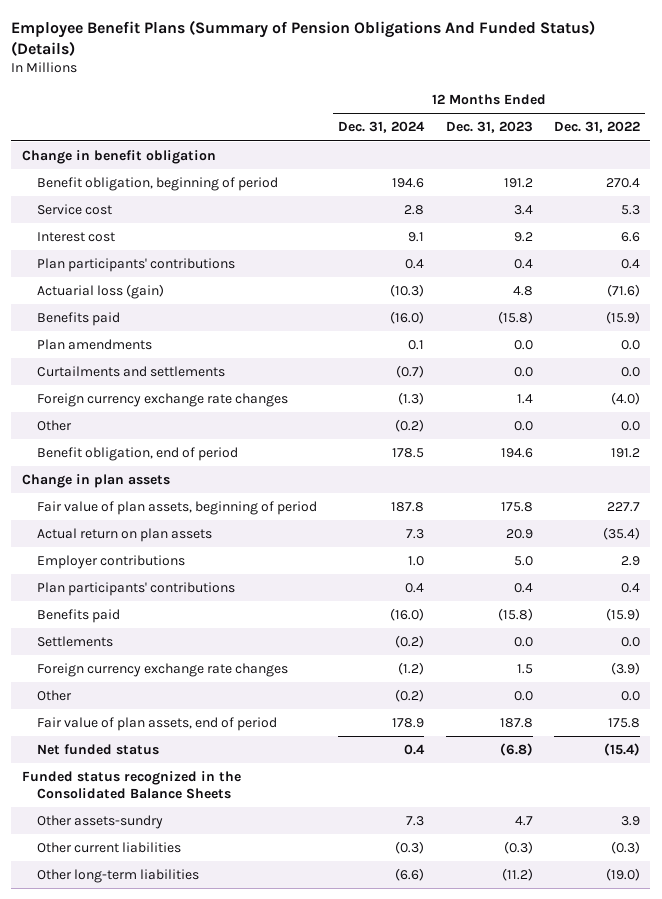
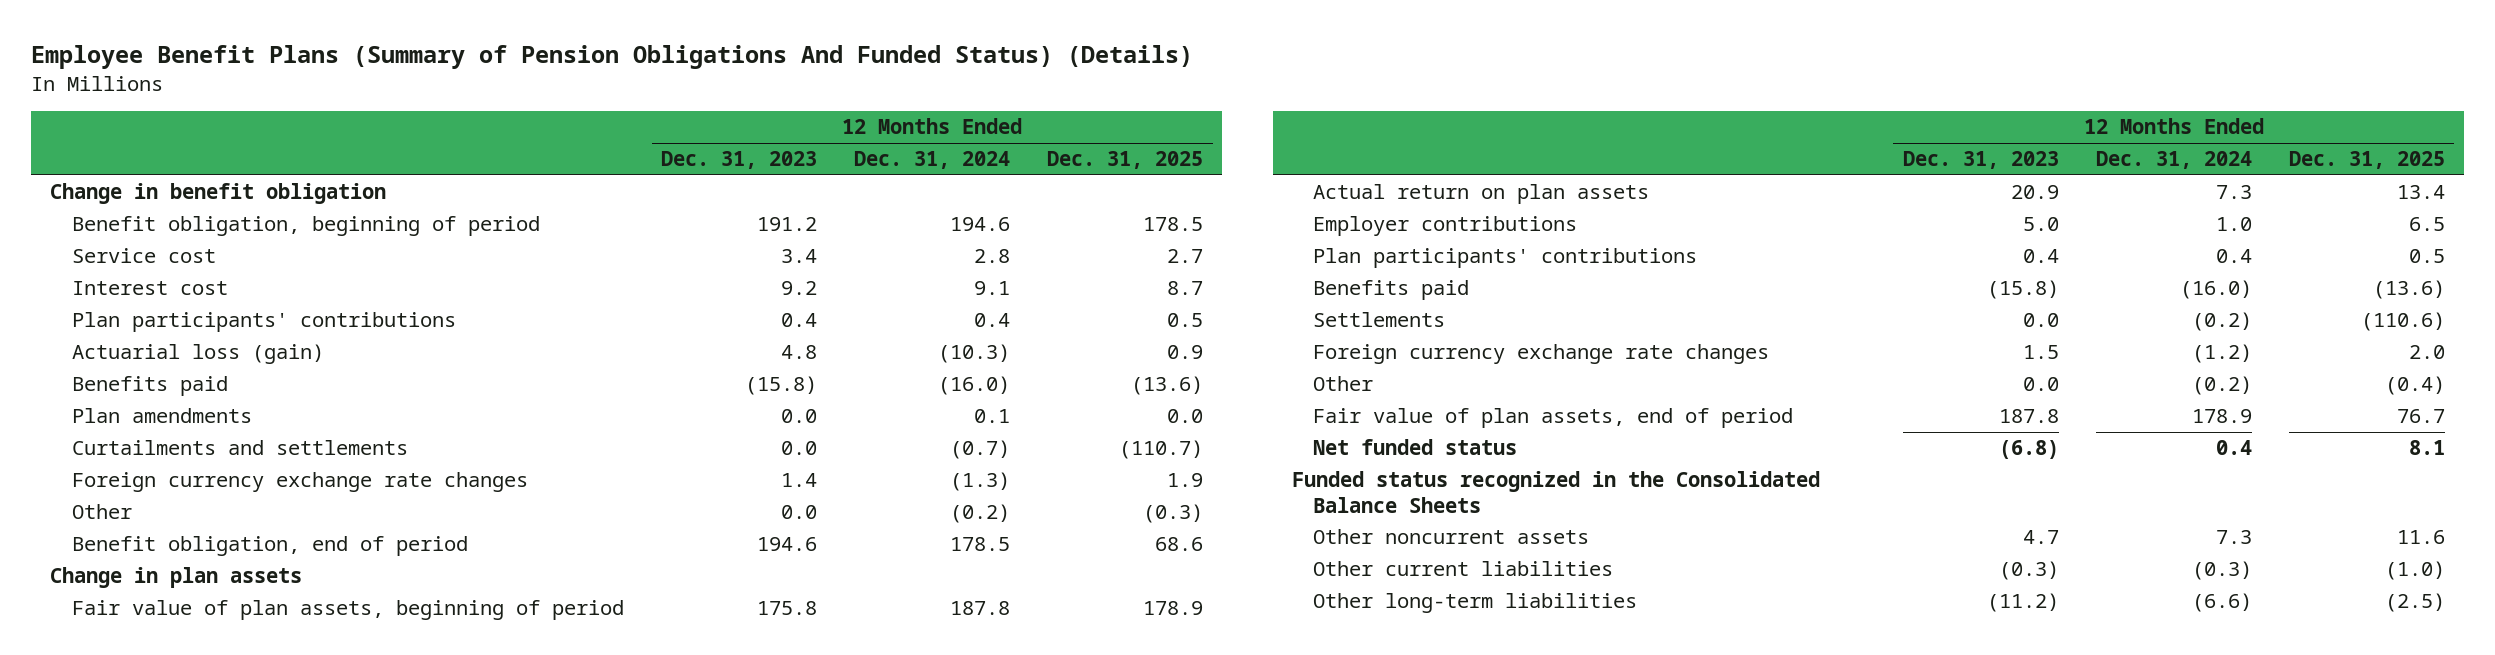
- | 12 Months Ended Dec. 31, 2024 | 12 Months Ended Dec. 31, 2023 | 12 Months Ended Dec. 31, 2022
+ | 12 Months Ended Dec. 31, 2023 | 12 Months Ended Dec. 31, 2024 | 12 Months Ended Dec. 31, 2025
- Other assets-sundry | 7.3 | 4.7 | 3.9
+ Other noncurrent assets | 4.7 | 7.3 | 11.6

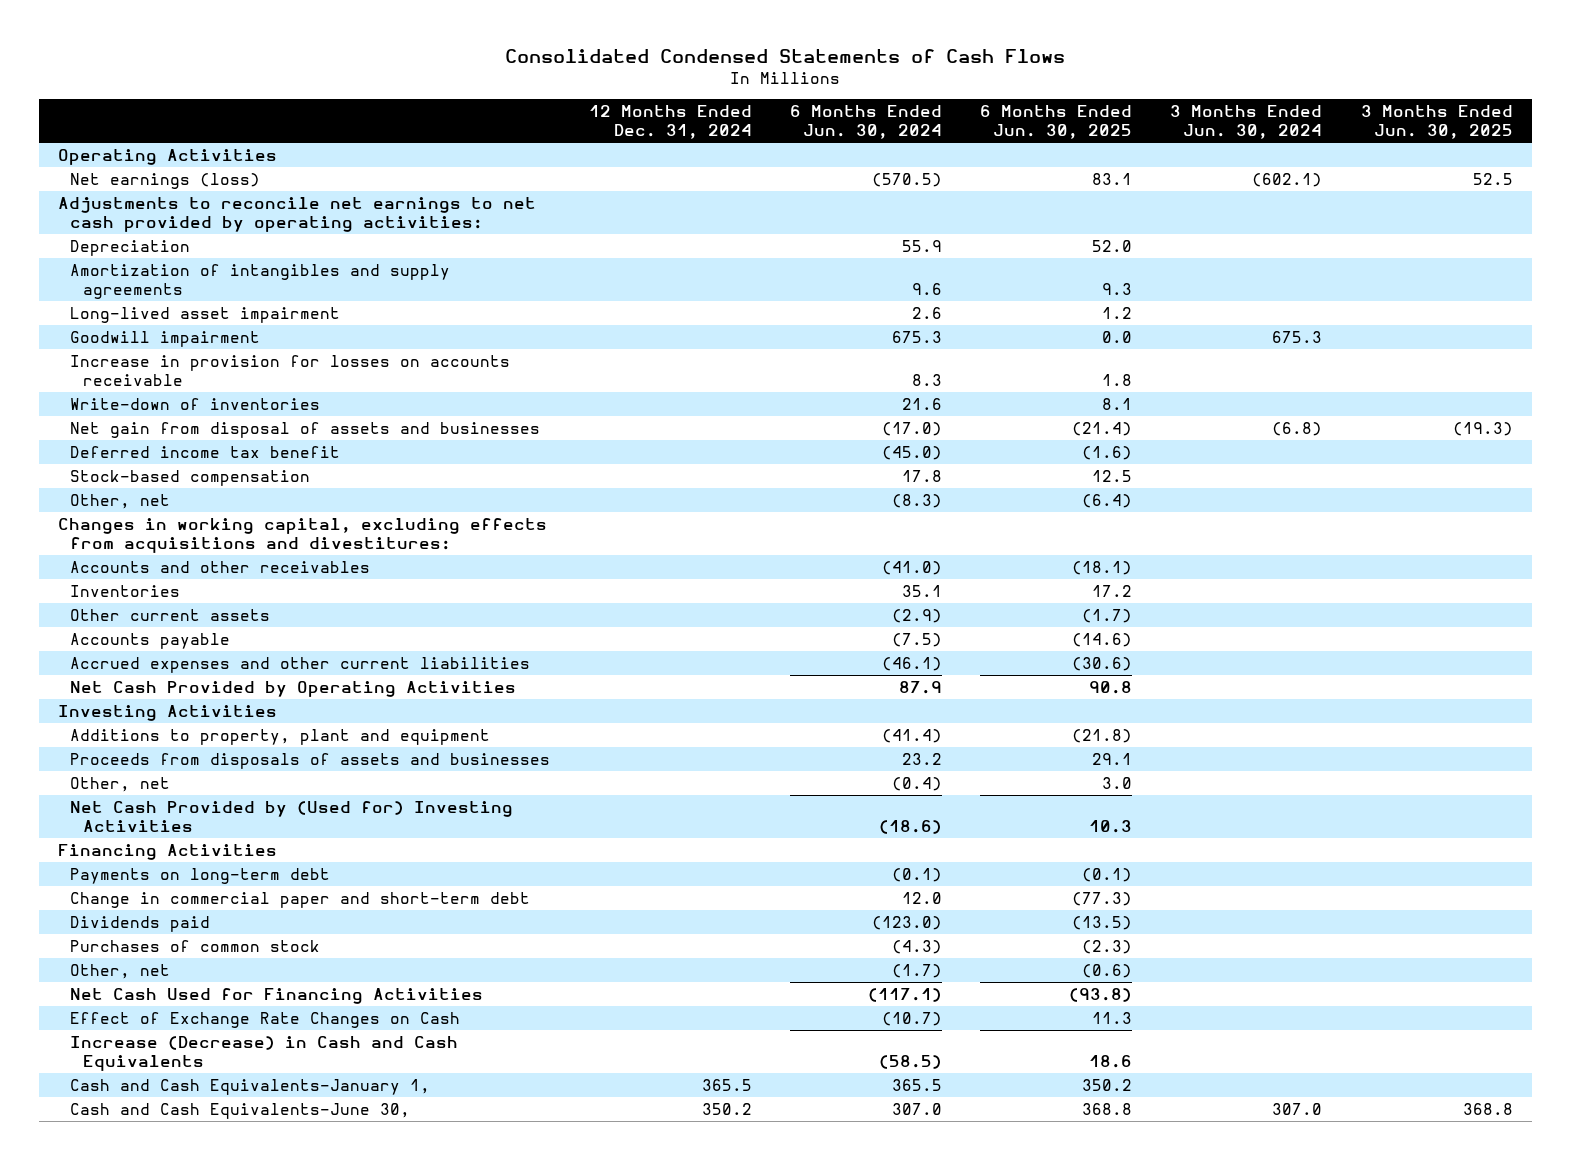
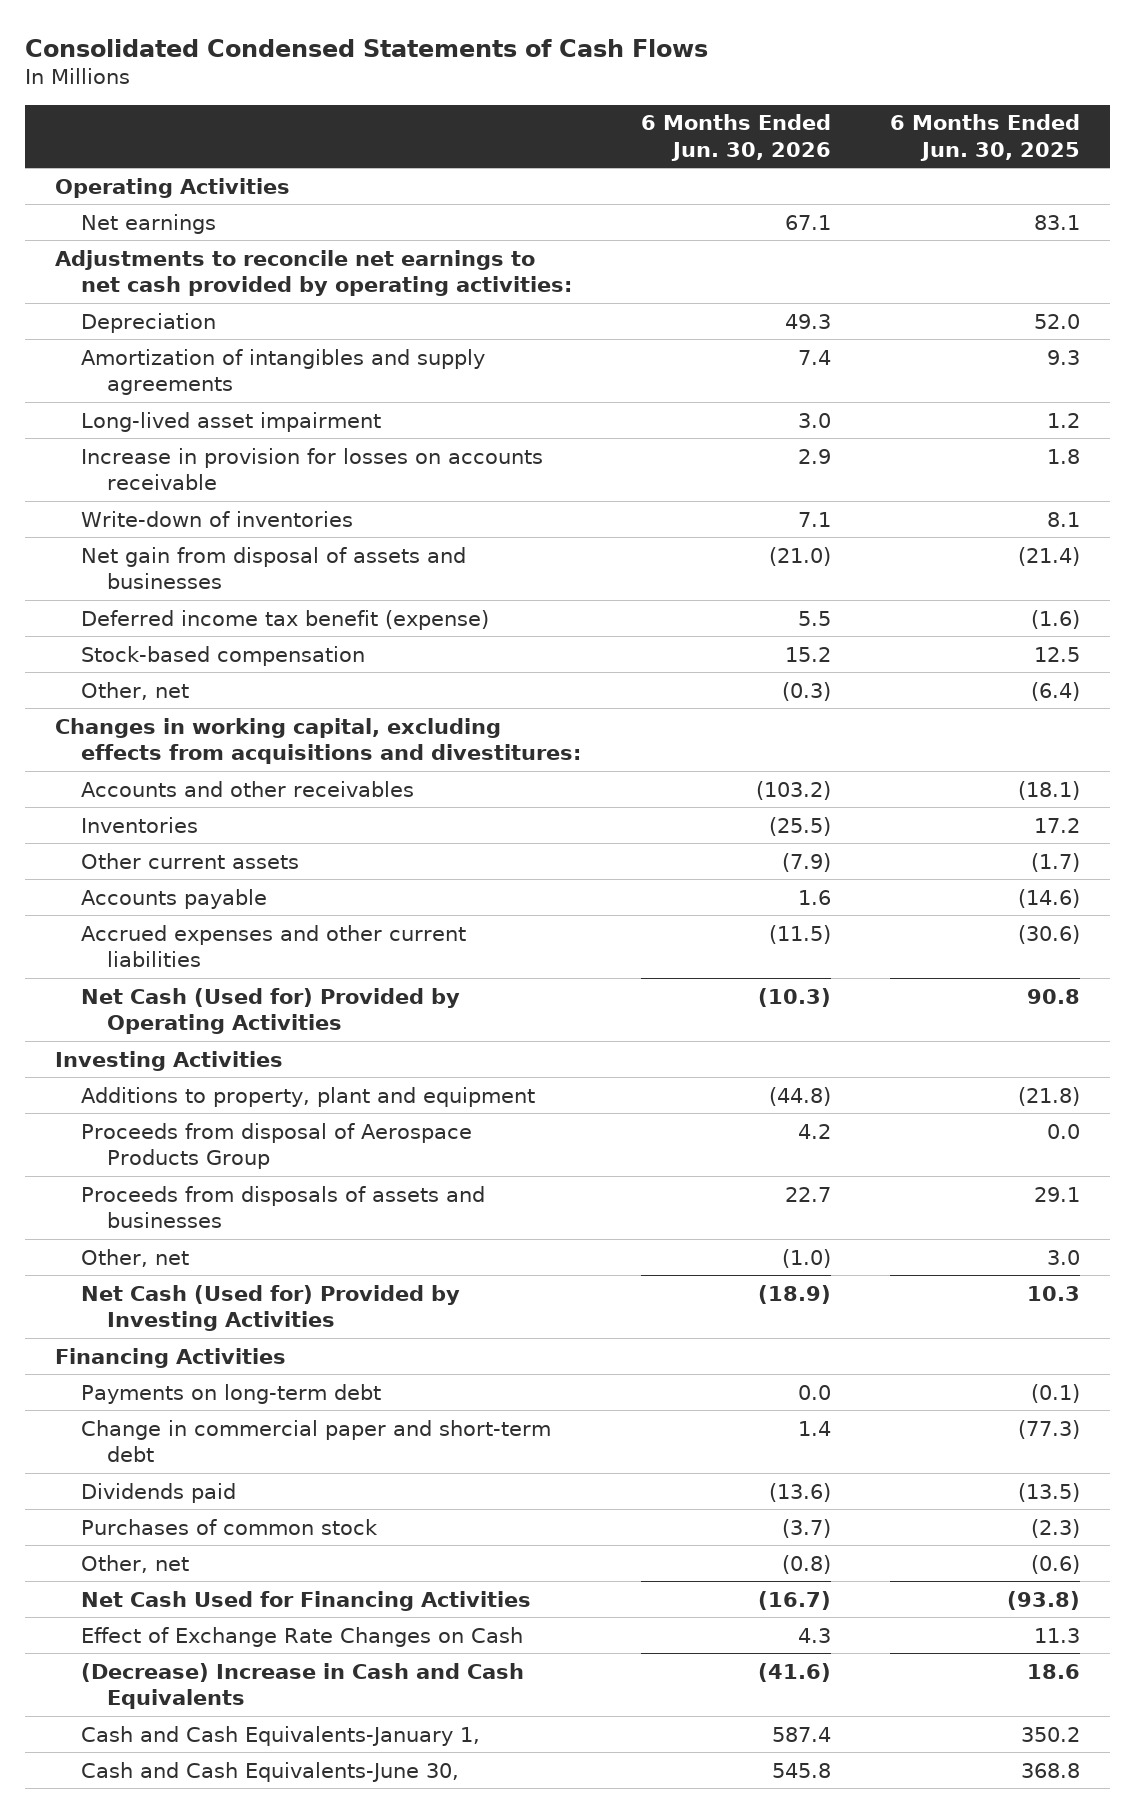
- | 12 Months Ended Dec. 31, 2024 | 6 Months Ended Jun. 30, 2024 | 6 Months Ended Jun. 30, 2025 | 3 Months Ended Jun. 30, 2024 | 3 Months Ended Jun. 30, 2025
+ | 6 Months Ended Jun. 30, 2026 | 6 Months Ended Jun. 30, 2025
- Net earnings (loss) | | (570.5) | 83.1 | (602.1) | 52.5
+ Net earnings | 67.1 | 83.1
- Goodwill impairment | | 675.3 | 0.0 | 675.3 |
- Deferred income tax benefit | | (45.0) | (1.6) | |
+ Deferred income tax benefit (expense) | 5.5 | (1.6)
- Net Cash Provided by Operating Activities | | 87.9 | 90.8 | |
+ Net Cash (Used for) Provided by Operating Activities | (10.3) | 90.8
+ Proceeds from disposal of Aerospace Products Group | 4.2 | 0.0
- Net Cash Provided by (Used for) Investing Activities | | (18.6) | 10.3 | |
+ Net Cash (Used for) Provided by Investing Activities | (18.9) | 10.3
- Increase (Decrease) in Cash and Cash Equivalents | | (58.5) | 18.6 | |
+ (Decrease) Increase in Cash and Cash Equivalents | (41.6) | 18.6

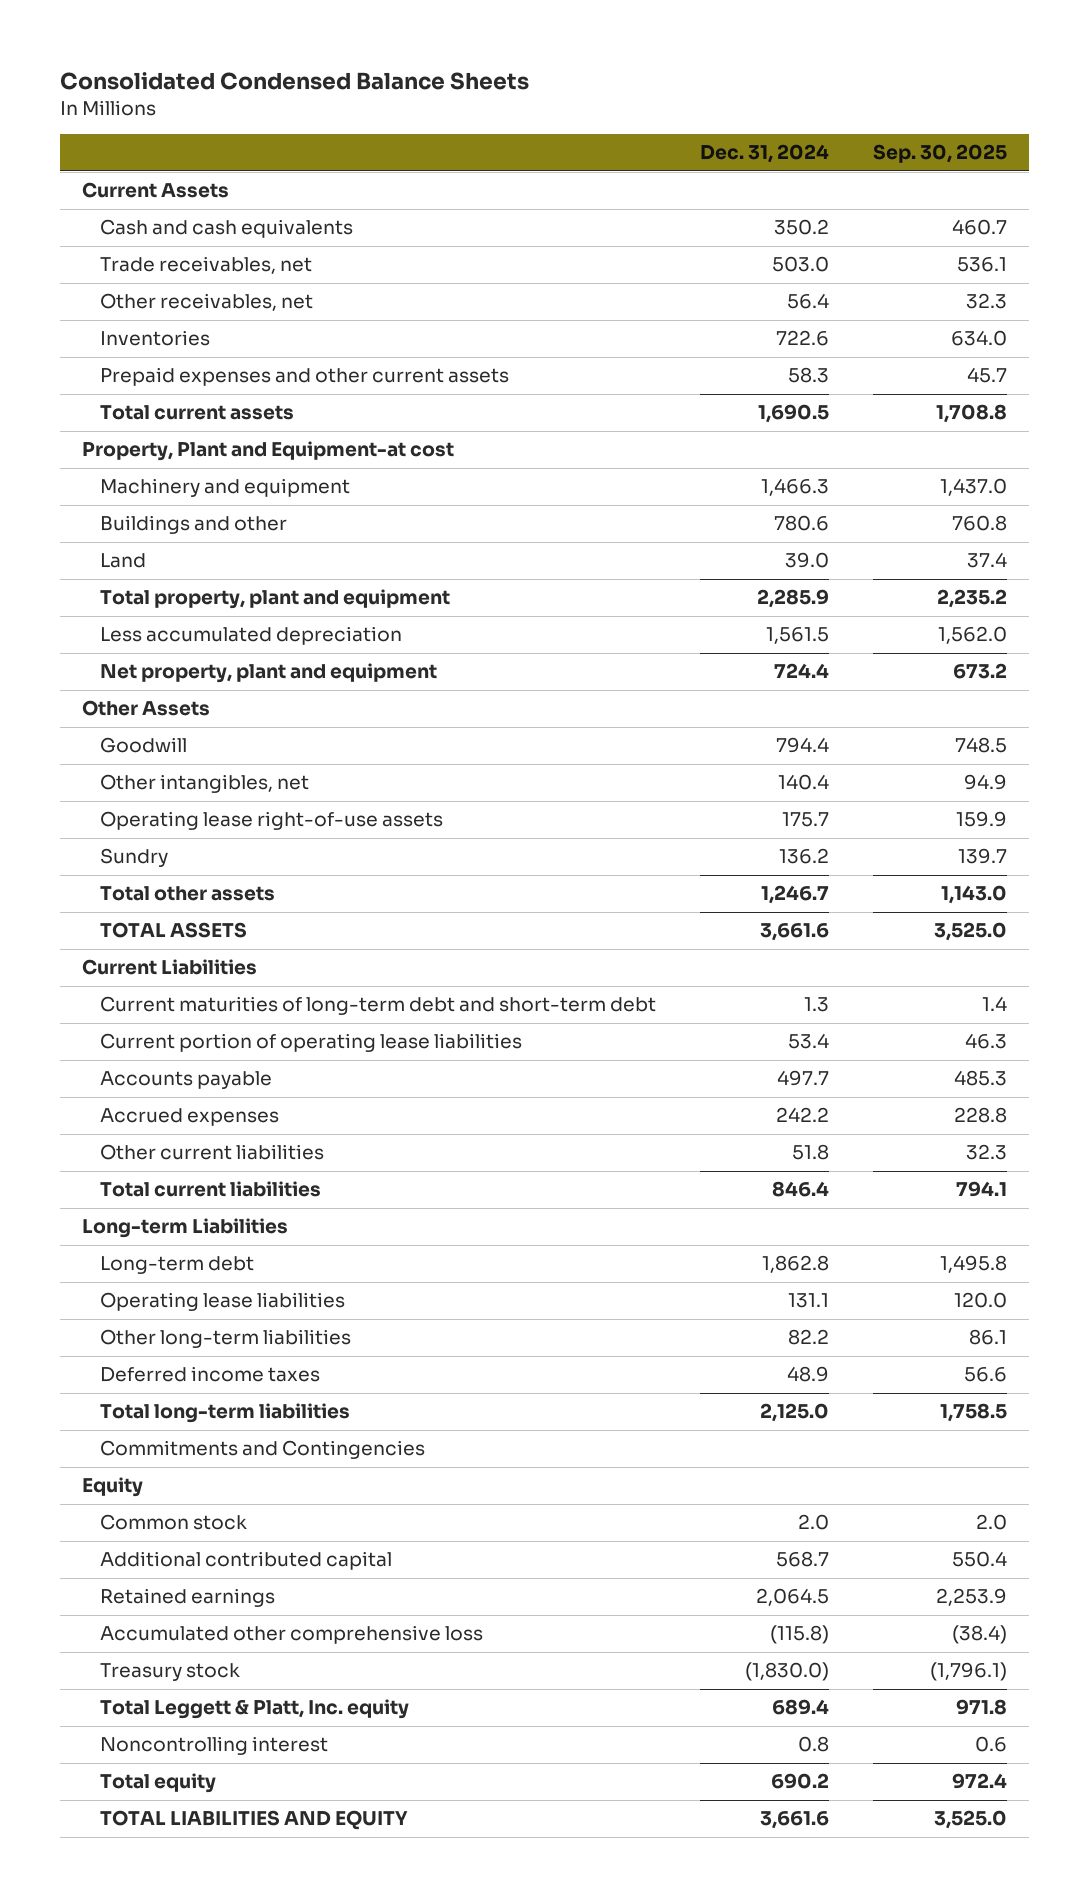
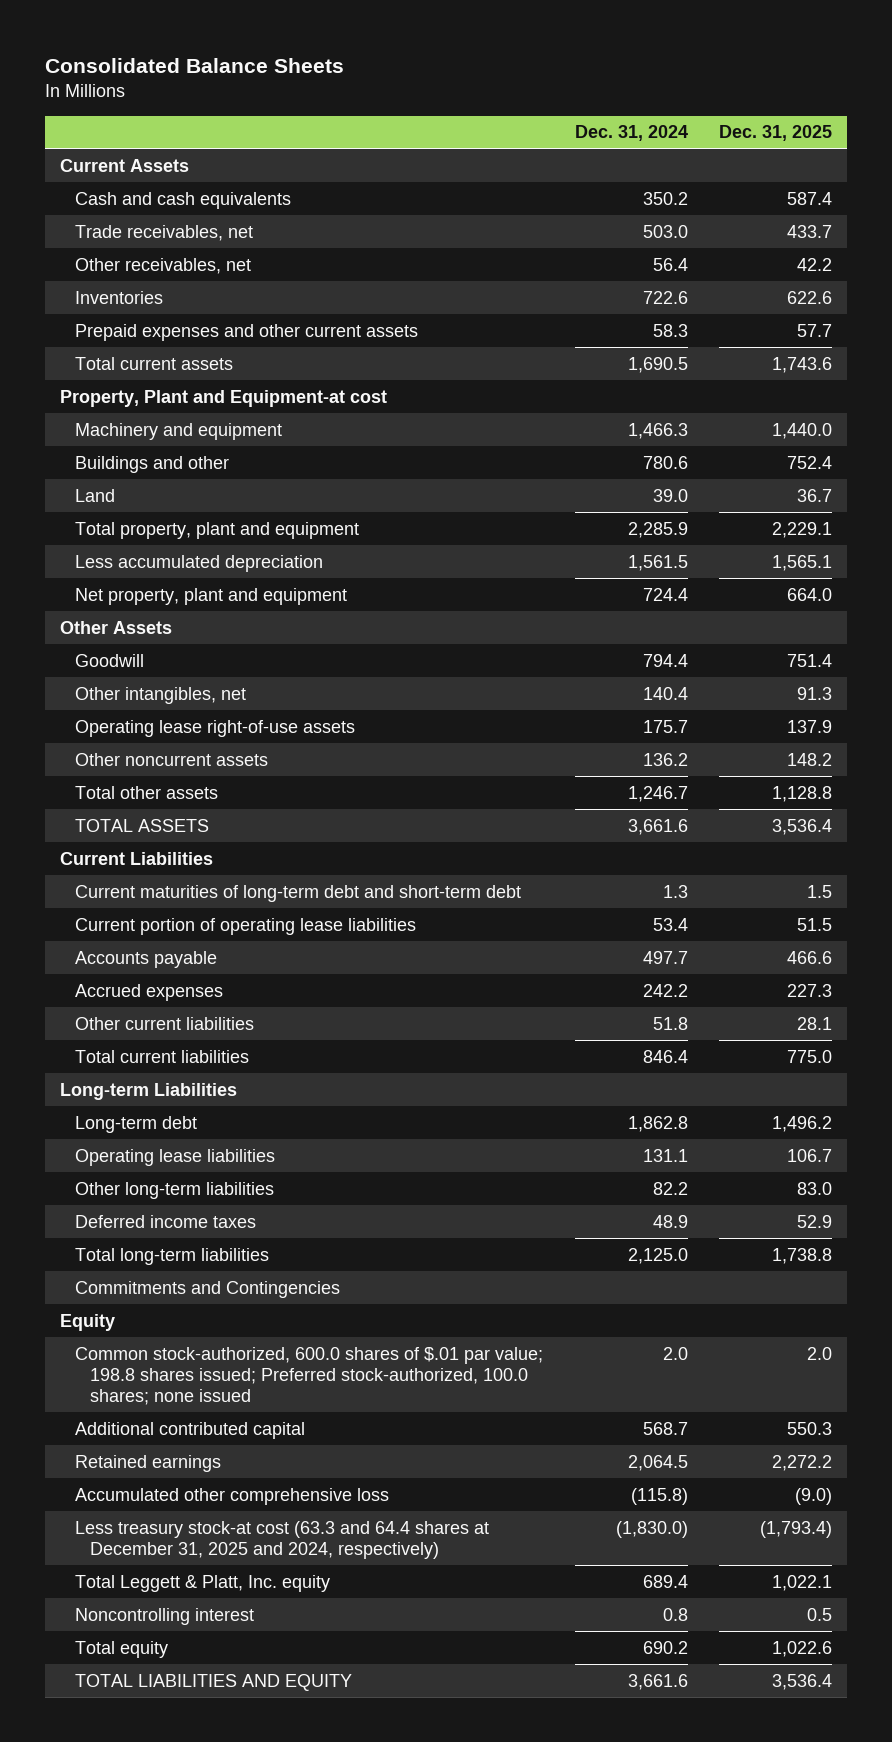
- Consolidated Condensed Balance Sheets
+ Consolidated Balance Sheets
- | Dec. 31, 2024 | Sep. 30, 2025
+ | Dec. 31, 2024 | Dec. 31, 2025
- Sundry | 136.2 | 139.7
+ Other noncurrent assets | 136.2 | 148.2
- Common stock | 2.0 | 2.0
+ Common stock-authorized, 600.0 shares of $.01 par value; 198.8 shares issued; Preferred stock-authorized, 100.0 shares; none issued | 2.0 | 2.0
- Treasury stock | (1,830.0) | (1,796.1)
+ Less treasury stock-at cost (63.3 and 64.4 shares at December 31, 2025 and 2024, respectively) | (1,830.0) | (1,793.4)

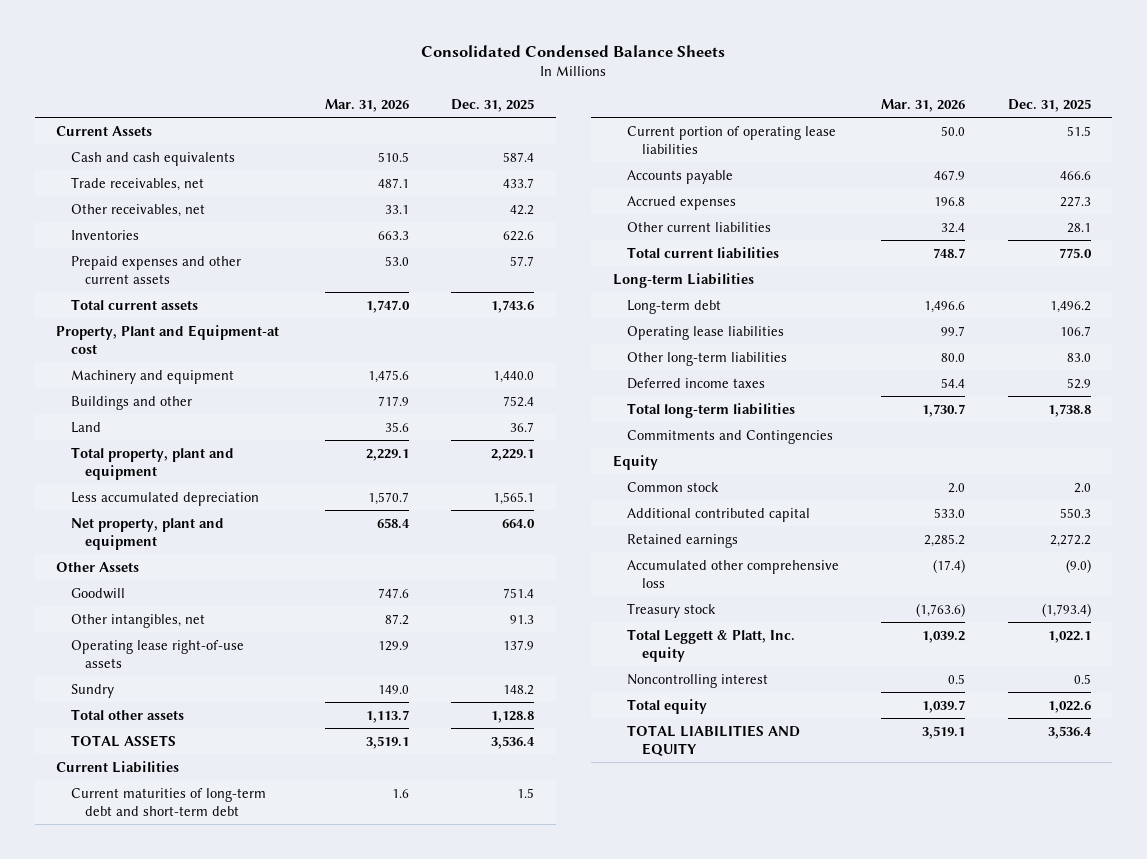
- Consolidated Balance Sheets
+ Consolidated Condensed Balance Sheets
- | Dec. 31, 2024 | Dec. 31, 2025
+ | Mar. 31, 2026 | Dec. 31, 2025
- Other noncurrent assets | 136.2 | 148.2
+ Sundry | 149.0 | 148.2
- Common stock-authorized, 600.0 shares of $.01 par value; 198.8 shares issued; Preferred stock-authorized, 100.0 shares; none issued | 2.0 | 2.0
+ Common stock | 2.0 | 2.0
- Less treasury stock-at cost (63.3 and 64.4 shares at December 31, 2025 and 2024, respectively) | (1,830.0) | (1,793.4)
+ Treasury stock | (1,763.6) | (1,793.4)

